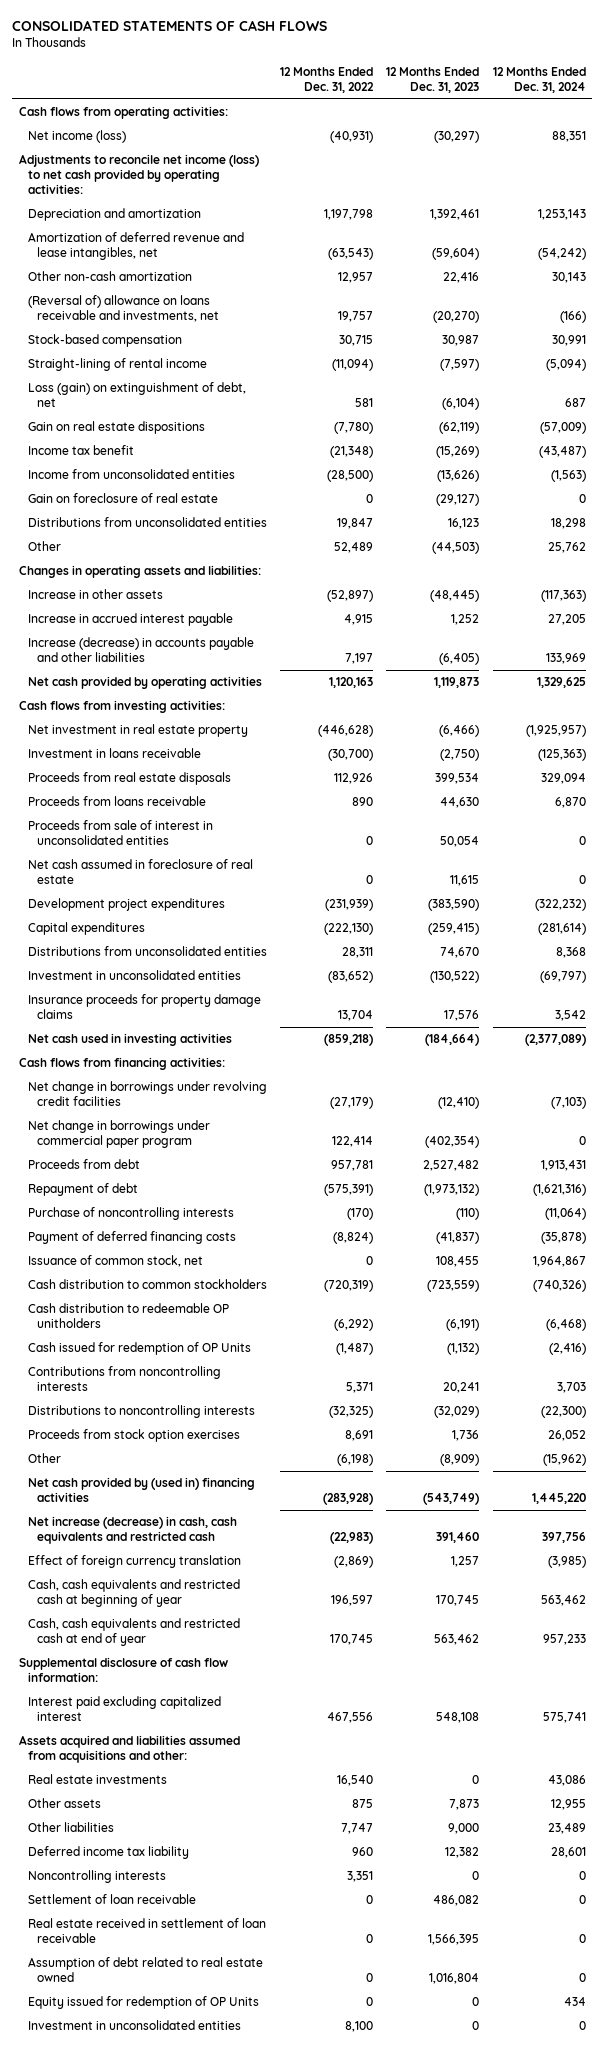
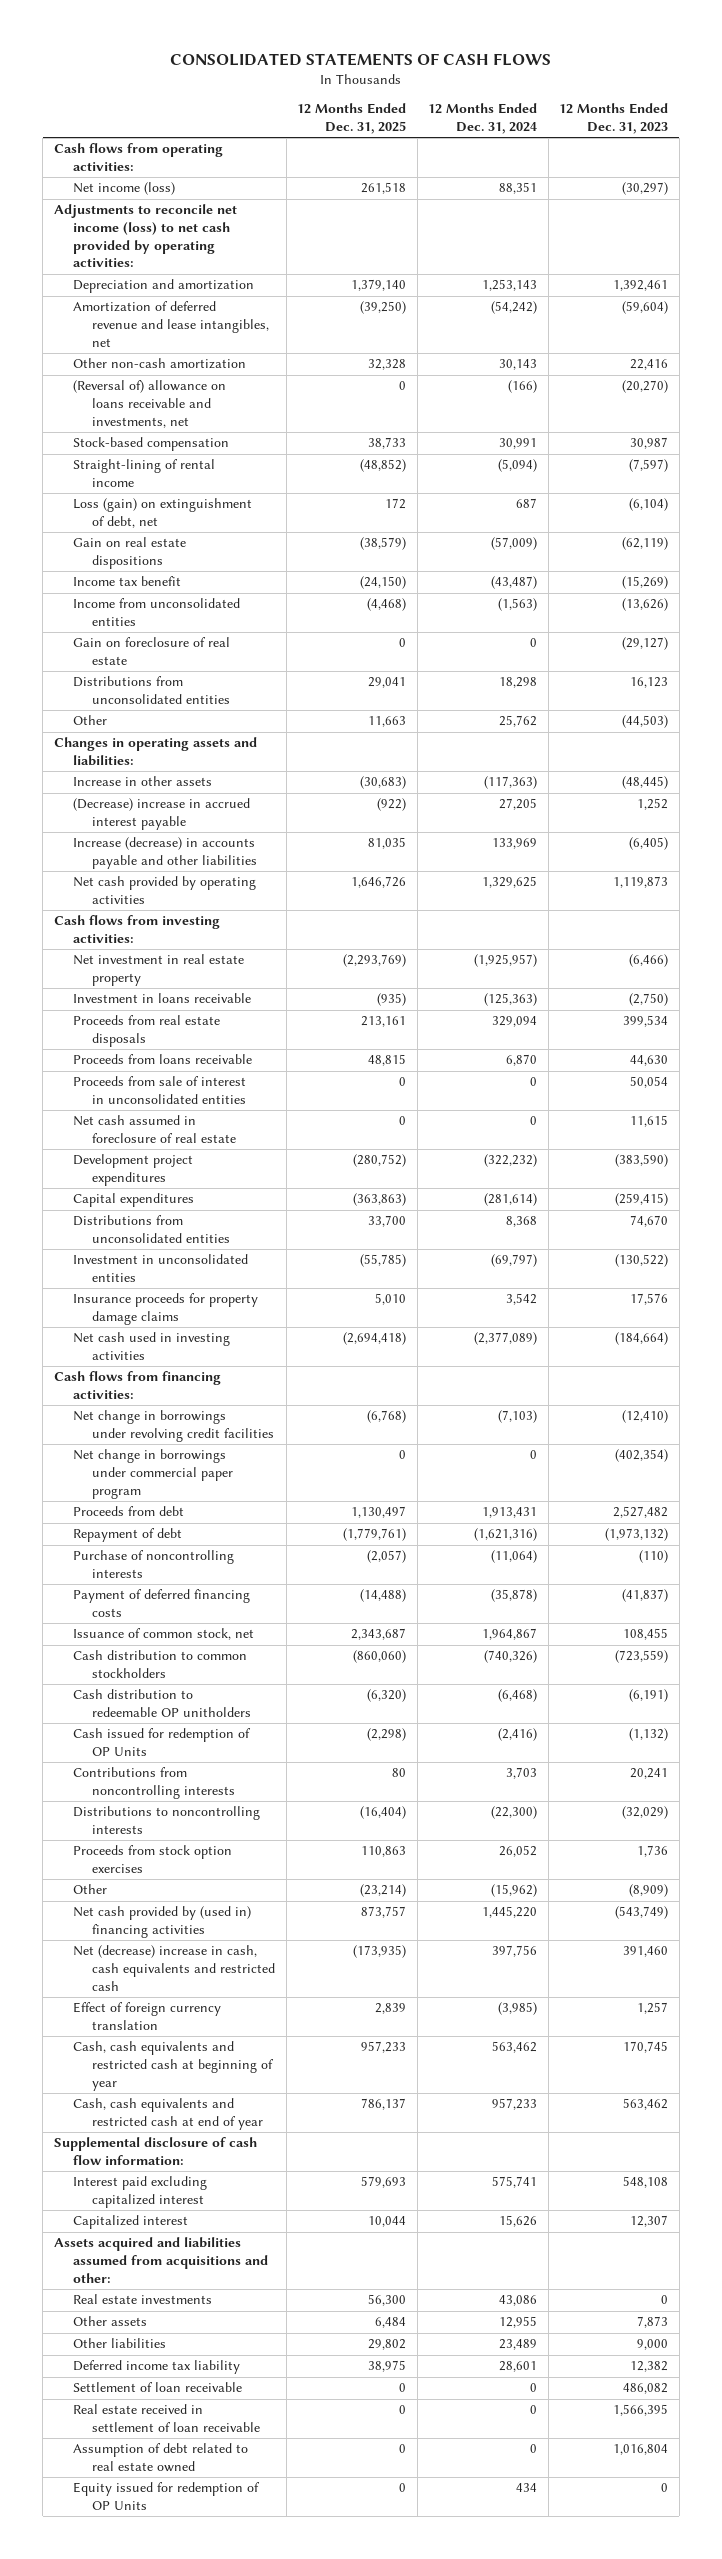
- | 12 Months Ended Dec. 31, 2022 | 12 Months Ended Dec. 31, 2023 | 12 Months Ended Dec. 31, 2024
+ | 12 Months Ended Dec. 31, 2025 | 12 Months Ended Dec. 31, 2024 | 12 Months Ended Dec. 31, 2023
- Increase in accrued interest payable | 4,915 | 1,252 | 27,205
+ (Decrease) increase in accrued interest payable | (922) | 27,205 | 1,252
- Net increase (decrease) in cash, cash equivalents and restricted cash | (22,983) | 391,460 | 397,756
+ Net (decrease) increase in cash, cash equivalents and restricted cash | (173,935) | 397,756 | 391,460
+ Capitalized interest | 10,044 | 15,626 | 12,307
- Noncontrolling interests | 3,351 | 0 | 0
- Investment in unconsolidated entities | 8,100 | 0 | 0

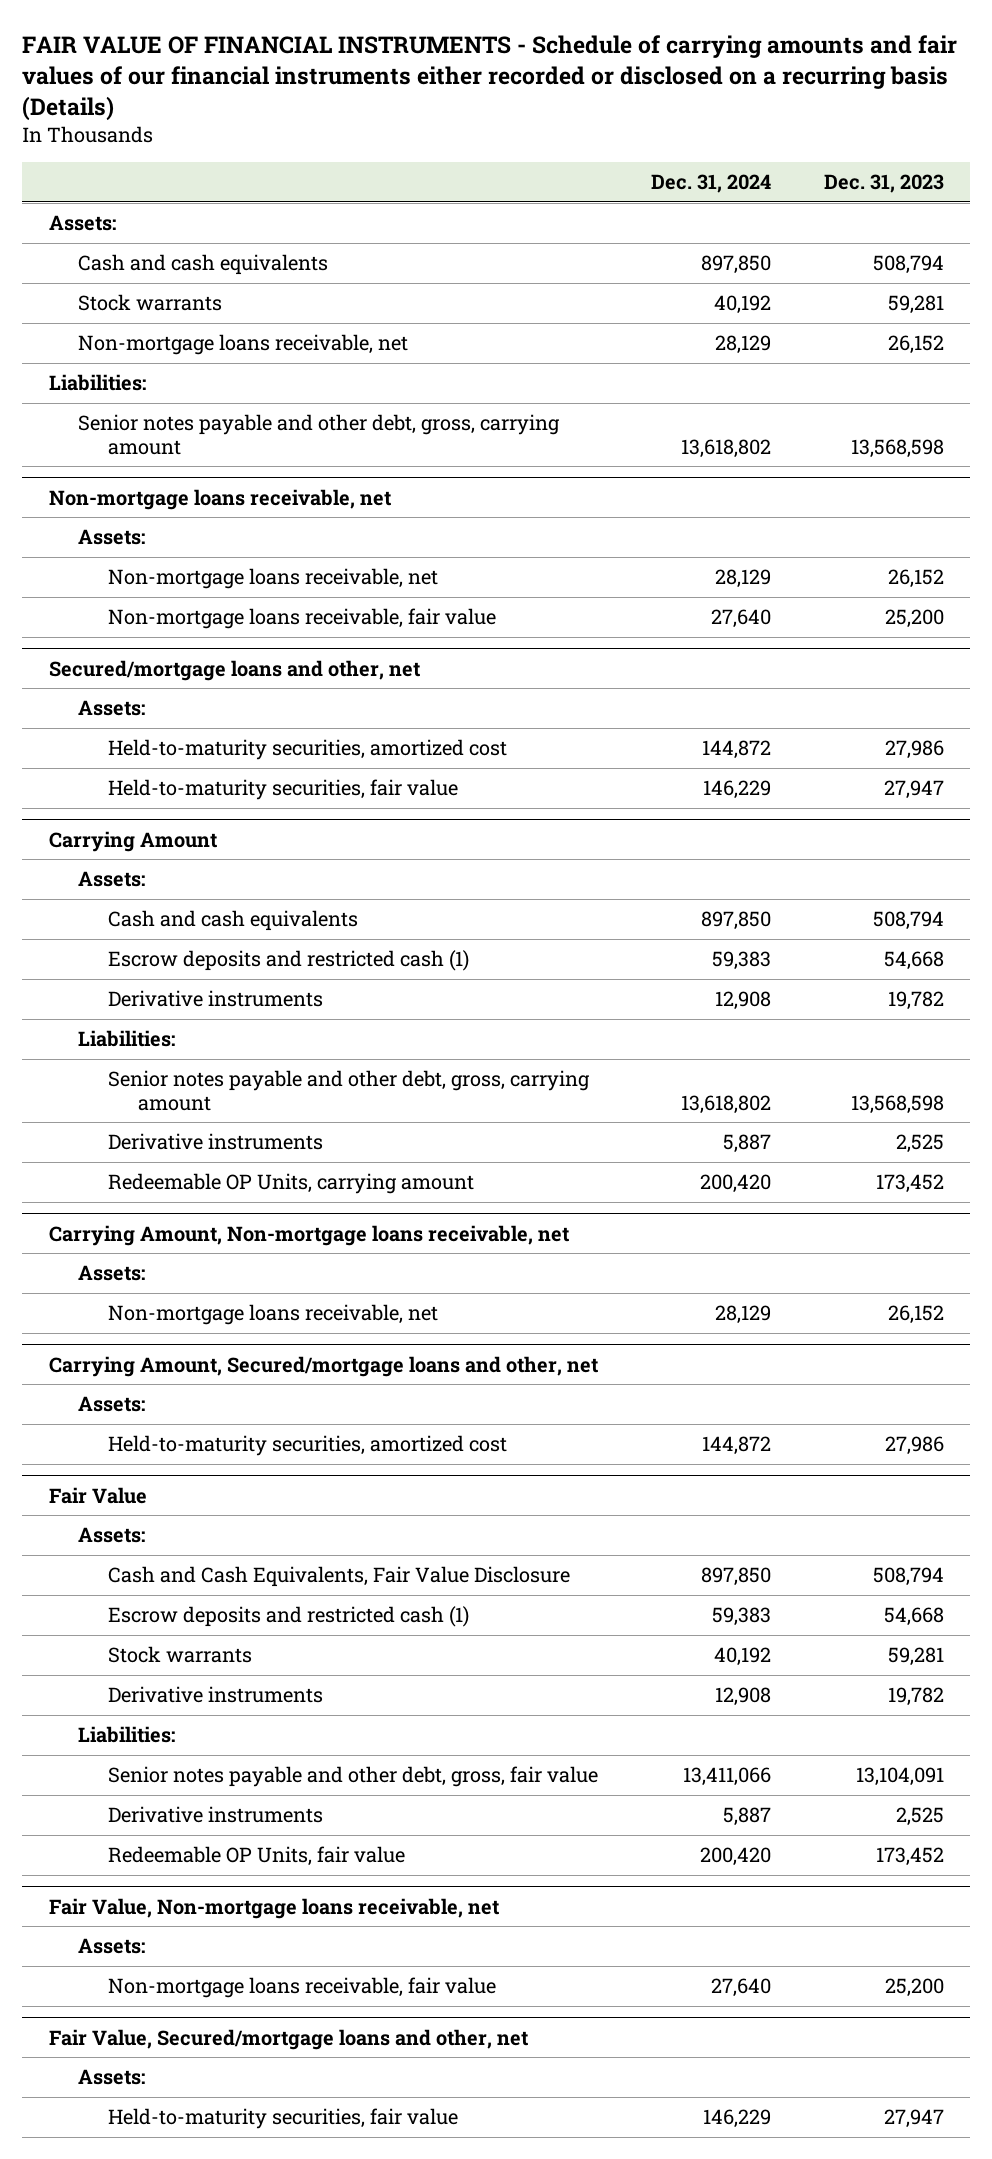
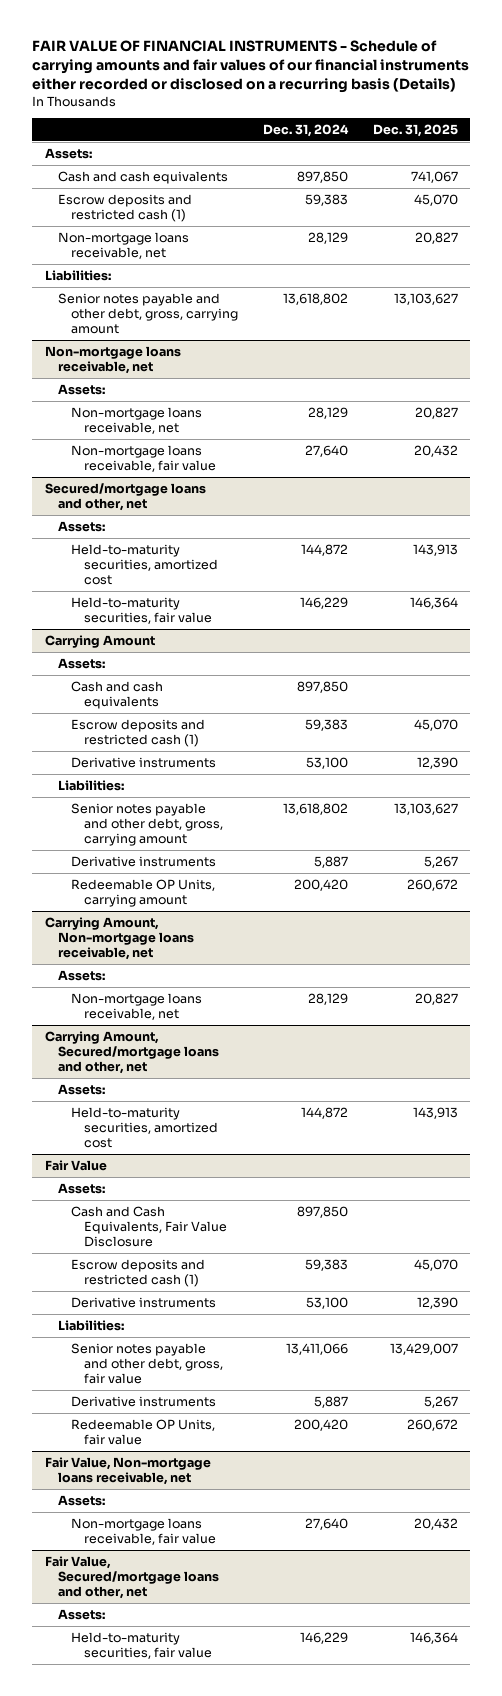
- | Dec. 31, 2024 | Dec. 31, 2023
+ | Dec. 31, 2024 | Dec. 31, 2025
- Stock warrants | 40,192 | 59,281
+ Escrow deposits and restricted cash (1) | 59,383 | 45,070
@ Carrying Amount
- Derivative instruments | 12,908 | 19,782
+ Derivative instruments | 53,100 | 12,390
@ Fair Value
- Stock warrants | 40,192 | 59,281
- Derivative instruments | 12,908 | 19,782
+ Derivative instruments | 53,100 | 12,390

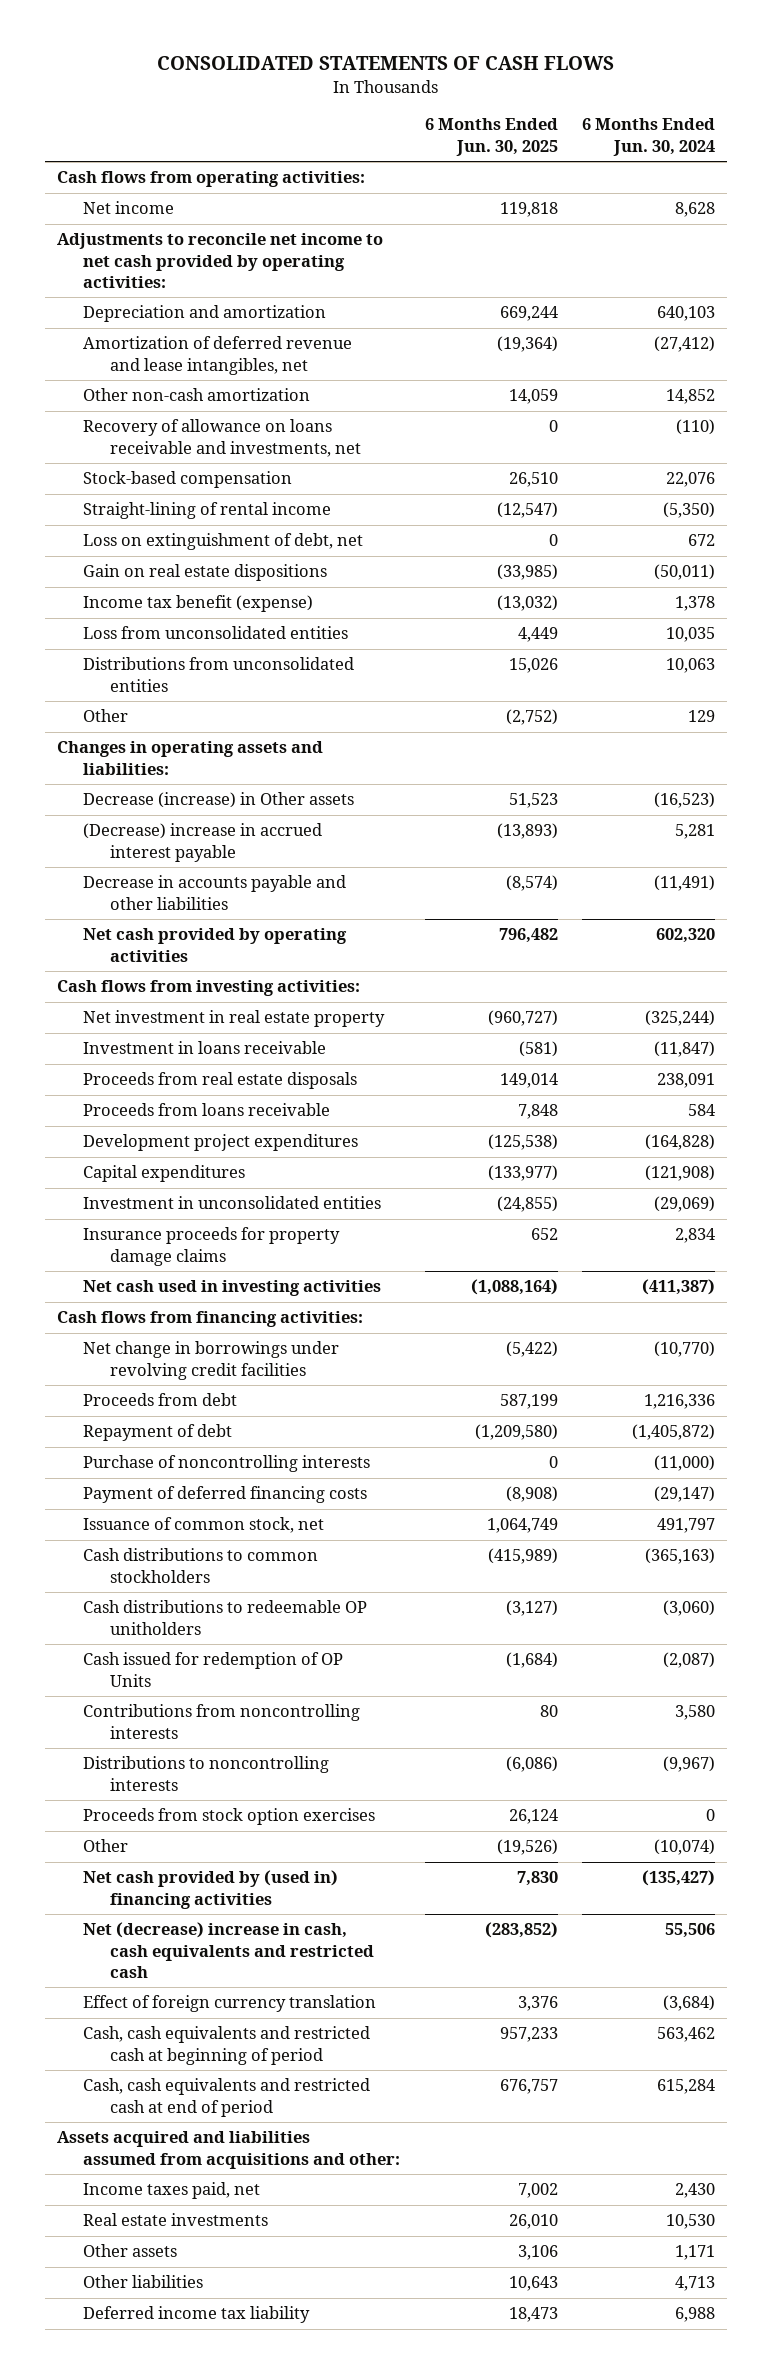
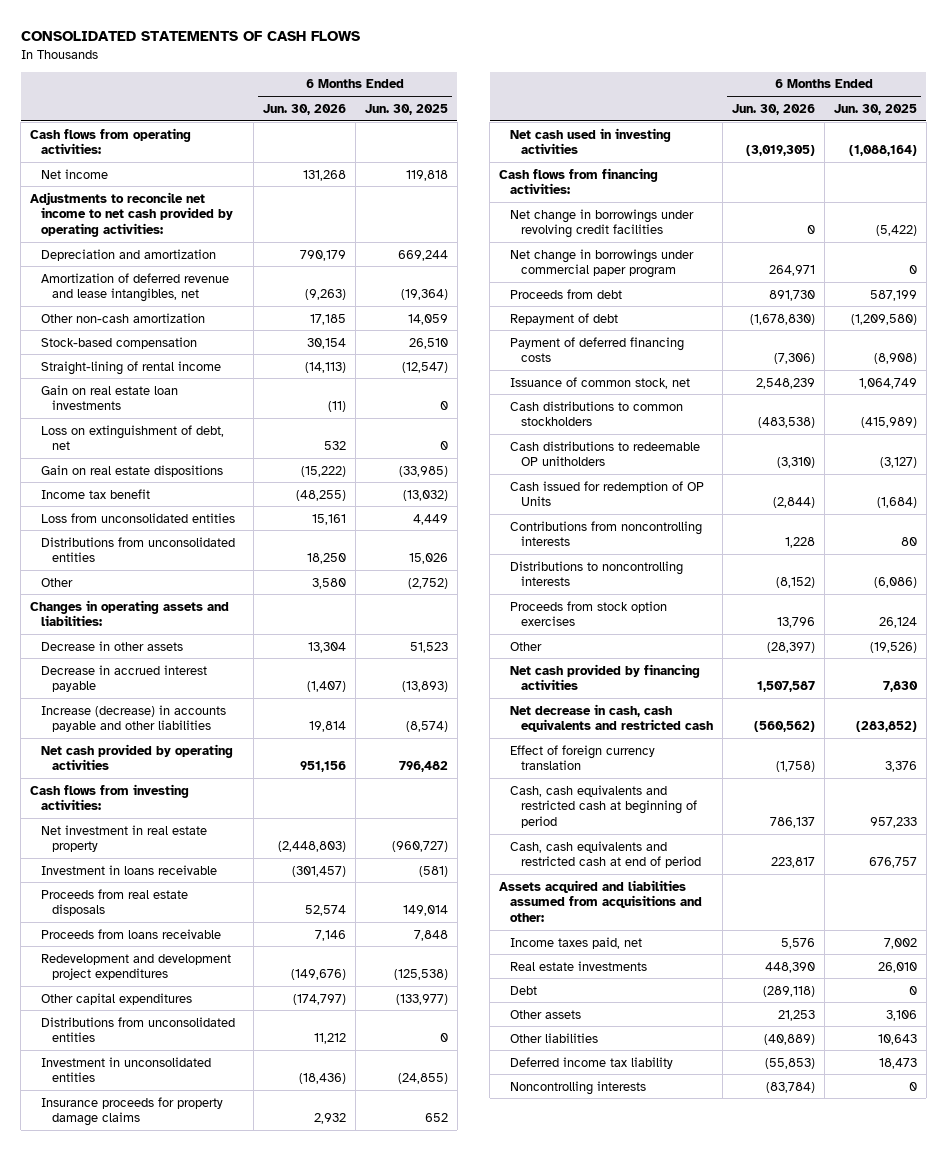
- | 6 Months Ended Jun. 30, 2025 | 6 Months Ended Jun. 30, 2024
+ | 6 Months Ended Jun. 30, 2026 | 6 Months Ended Jun. 30, 2025
- Recovery of allowance on loans receivable and investments, net | 0 | (110)
+ Gain on real estate loan investments | (11) | 0
- Income tax benefit (expense) | (13,032) | 1,378
+ Income tax benefit | (48,255) | (13,032)
- Decrease (increase) in Other assets | 51,523 | (16,523)
- (Decrease) increase in accrued interest payable | (13,893) | 5,281
- Decrease in accounts payable and other liabilities | (8,574) | (11,491)
+ Decrease in other assets | 13,304 | 51,523
+ Decrease in accrued interest payable | (1,407) | (13,893)
+ Increase (decrease) in accounts payable and other liabilities | 19,814 | (8,574)
- Development project expenditures | (125,538) | (164,828)
- Capital expenditures | (133,977) | (121,908)
+ Redevelopment and development project expenditures | (149,676) | (125,538)
+ Other capital expenditures | (174,797) | (133,977)
+ Distributions from unconsolidated entities | 11,212 | 0
+ Net change in borrowings under commercial paper program | 264,971 | 0
- Purchase of noncontrolling interests | 0 | (11,000)
- Net cash provided by (used in) financing activities | 7,830 | (135,427)
- Net (decrease) increase in cash, cash equivalents and restricted cash | (283,852) | 55,506
+ Net cash provided by financing activities | 1,507,587 | 7,830
+ Net decrease in cash, cash equivalents and restricted cash | (560,562) | (283,852)
+ Debt | (289,118) | 0
+ Noncontrolling interests | (83,784) | 0

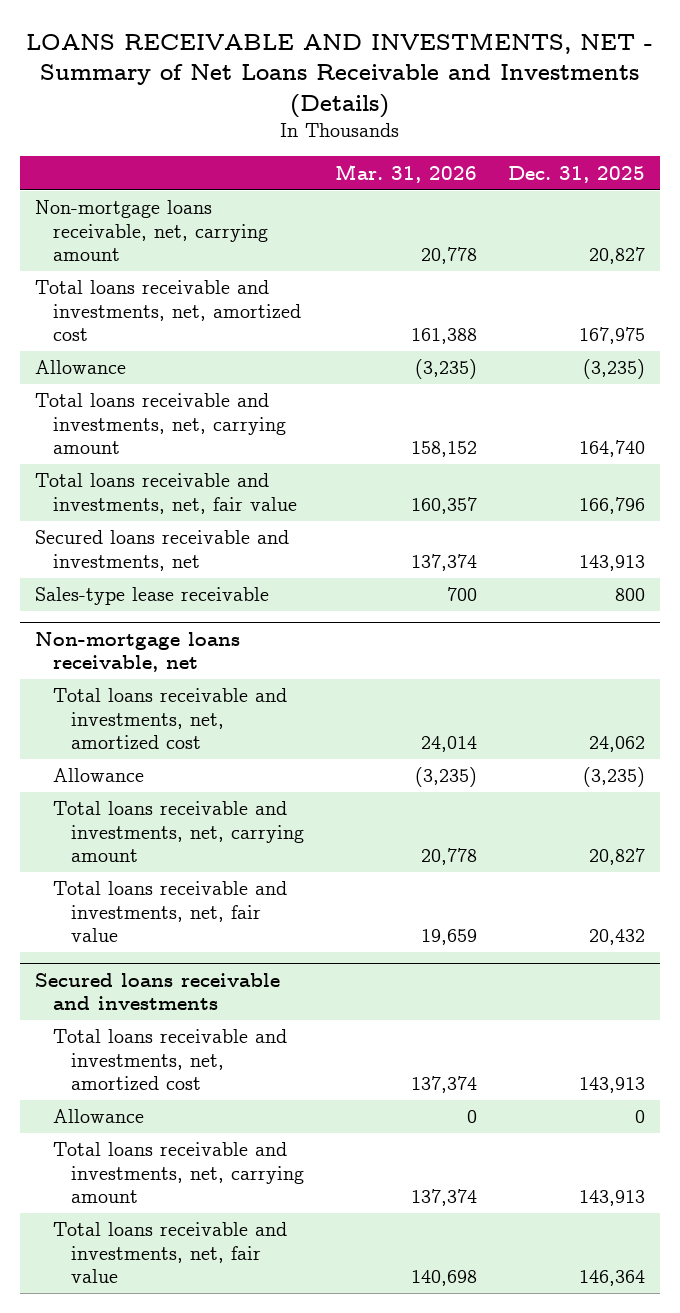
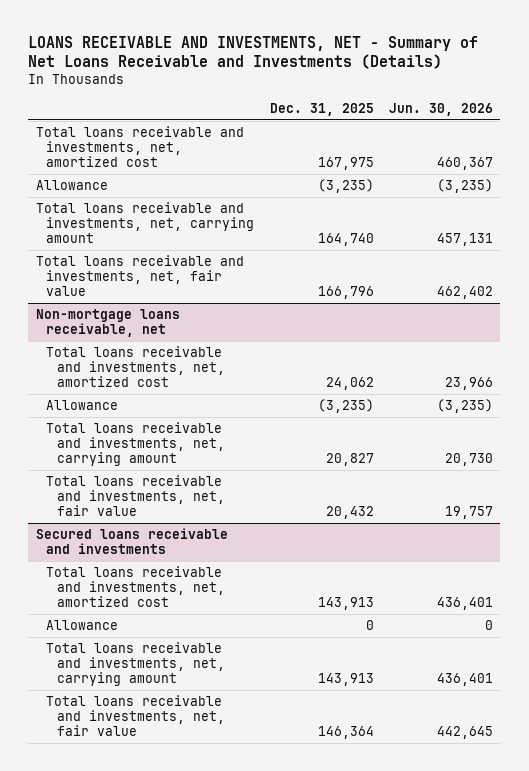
- | Mar. 31, 2026 | Dec. 31, 2025
+ | Dec. 31, 2025 | Jun. 30, 2026
- Non-mortgage loans receivable, net, carrying amount | 20,778 | 20,827
- Secured loans receivable and investments, net | 137,374 | 143,913
- Sales-type lease receivable | 700 | 800

